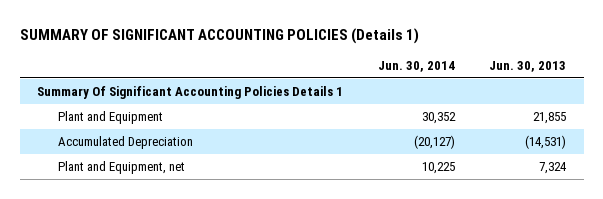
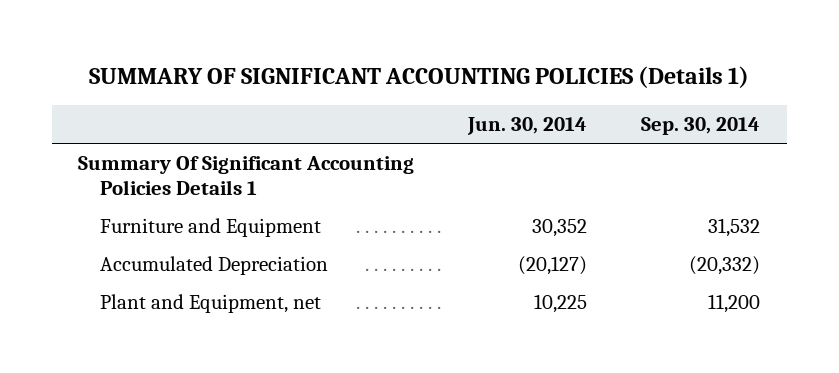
- | Jun. 30, 2014 | Jun. 30, 2013
+ | Jun. 30, 2014 | Sep. 30, 2014
- Plant and Equipment | 30,352 | 21,855
+ Furniture and Equipment | 30,352 | 31,532

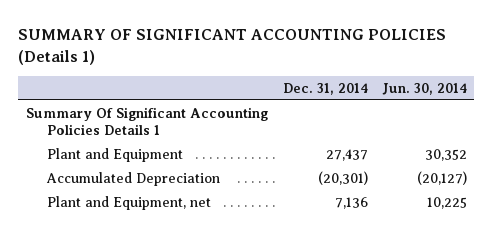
- | Jun. 30, 2014 | Sep. 30, 2014
+ | Dec. 31, 2014 | Jun. 30, 2014
- Furniture and Equipment | 30,352 | 31,532
+ Plant and Equipment | 27,437 | 30,352

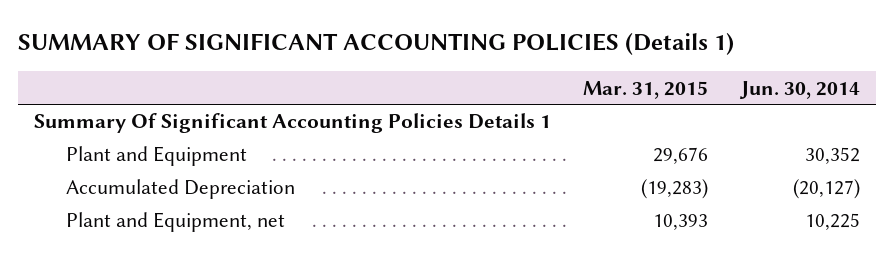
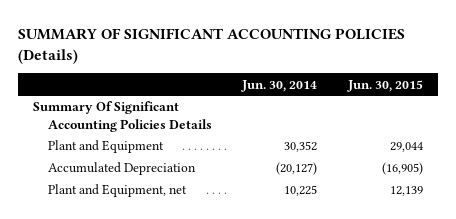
- SUMMARY OF SIGNIFICANT ACCOUNTING POLICIES (Details 1)
+ SUMMARY OF SIGNIFICANT ACCOUNTING POLICIES (Details)
- | Mar. 31, 2015 | Jun. 30, 2014
+ | Jun. 30, 2014 | Jun. 30, 2015
- Summary Of Significant Accounting Policies Details 1
+ Summary Of Significant Accounting Policies Details

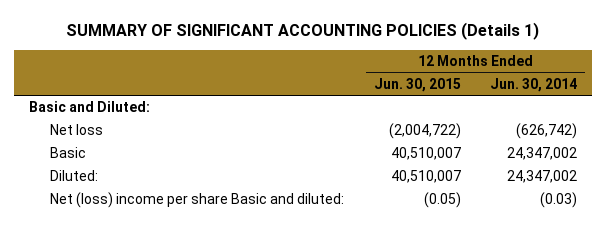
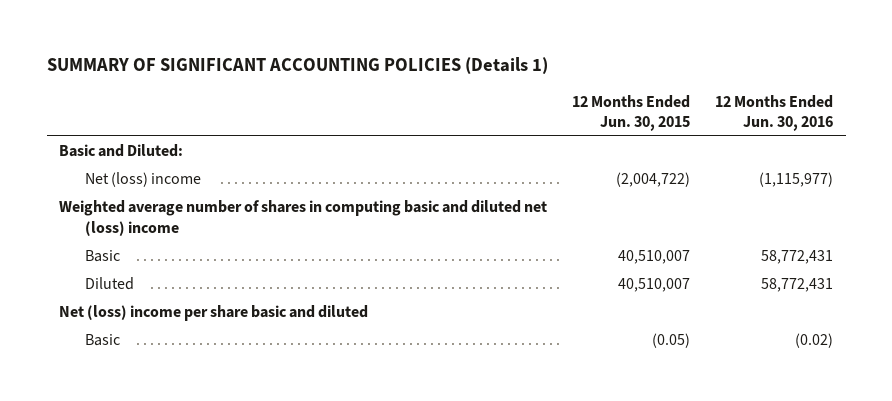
- | 12 Months Ended Jun. 30, 2015 | 12 Months Ended Jun. 30, 2014
+ | 12 Months Ended Jun. 30, 2015 | 12 Months Ended Jun. 30, 2016
- Net loss | (2,004,722) | (626,742)
+ Net (loss) income | (2,004,722) | (1,115,977)
+ Weighted average number of shares in computing basic and diluted net (loss) income
- Diluted: | 40,510,007 | 24,347,002
- Net (loss) income per share Basic and diluted: | (0.05) | (0.03)
+ Diluted | 40,510,007 | 58,772,431
+ Net (loss) income per share basic and diluted
+ Basic | (0.05) | (0.02)

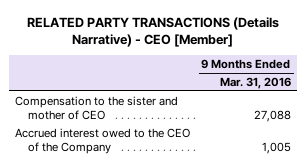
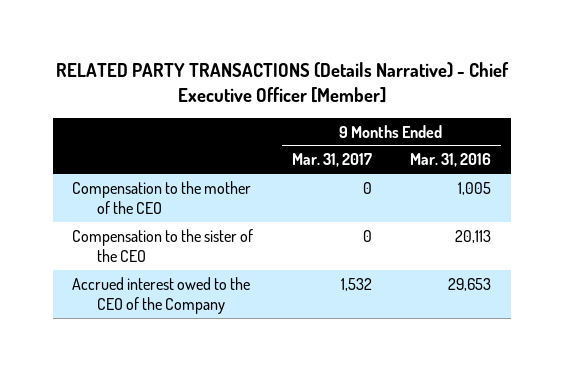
- RELATED PARTY TRANSACTIONS (Details Narrative) - CEO [Member]
+ RELATED PARTY TRANSACTIONS (Details Narrative) - Chief Executive Officer [Member]
- | 9 Months Ended Mar. 31, 2016
+ | 9 Months Ended Mar. 31, 2017 | 9 Months Ended Mar. 31, 2016
- Compensation to the sister and mother of CEO | 27,088
- Accrued interest owed to the CEO of the Company | 1,005
+ Compensation to the mother of the CEO | 0 | 1,005
+ Compensation to the sister of the CEO | 0 | 20,113
+ Accrued interest owed to the CEO of the Company | 1,532 | 29,653

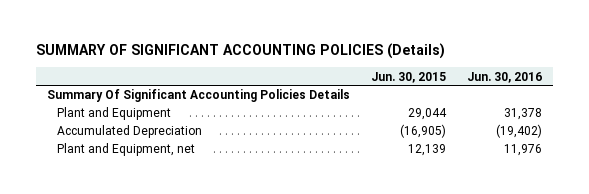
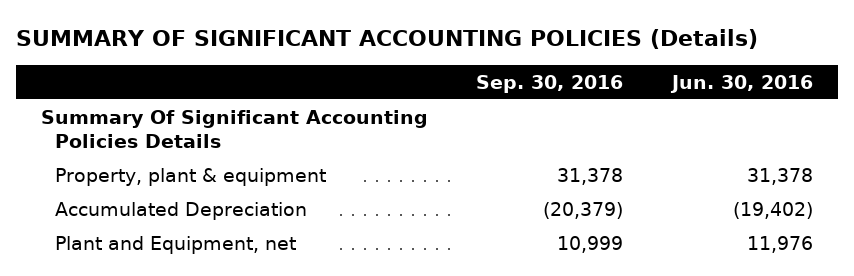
- | Jun. 30, 2015 | Jun. 30, 2016
+ | Sep. 30, 2016 | Jun. 30, 2016
- Plant and Equipment | 29,044 | 31,378
+ Property, plant & equipment | 31,378 | 31,378

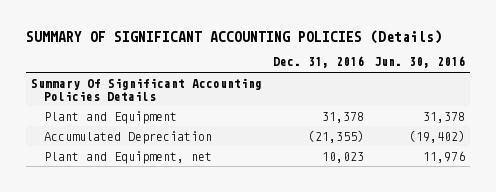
- | Sep. 30, 2016 | Jun. 30, 2016
+ | Dec. 31, 2016 | Jun. 30, 2016
- Property, plant & equipment | 31,378 | 31,378
+ Plant and Equipment | 31,378 | 31,378

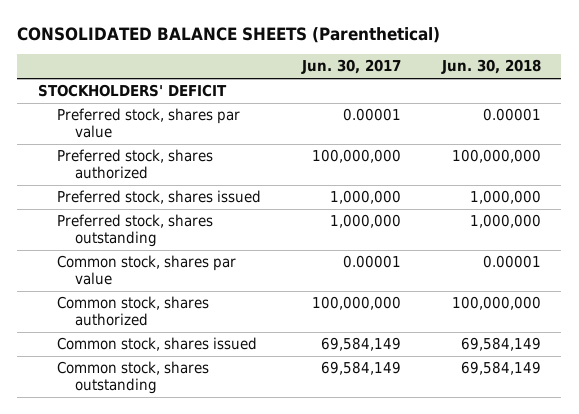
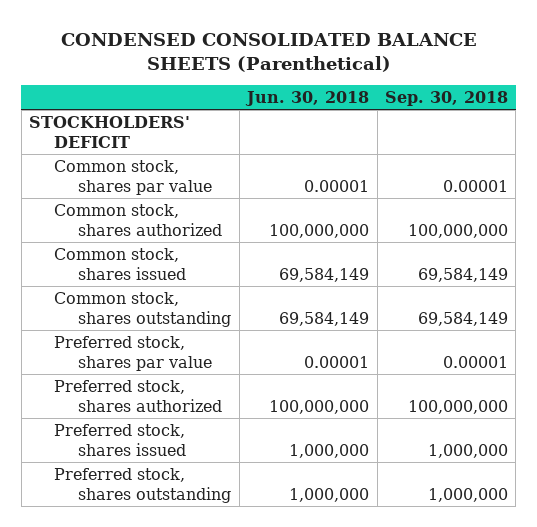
- CONSOLIDATED BALANCE SHEETS (Parenthetical)
+ CONDENSED CONSOLIDATED BALANCE SHEETS (Parenthetical)
- | Jun. 30, 2017 | Jun. 30, 2018
+ | Jun. 30, 2018 | Sep. 30, 2018
moved down: Preferred stock, shares par value | 0.00001 | 0.00001
moved down: Preferred stock, shares authorized | 100,000,000 | 100,000,000
moved down: Preferred stock, shares issued | 1,000,000 | 1,000,000
moved down: Preferred stock, shares outstanding | 1,000,000 | 1,000,000

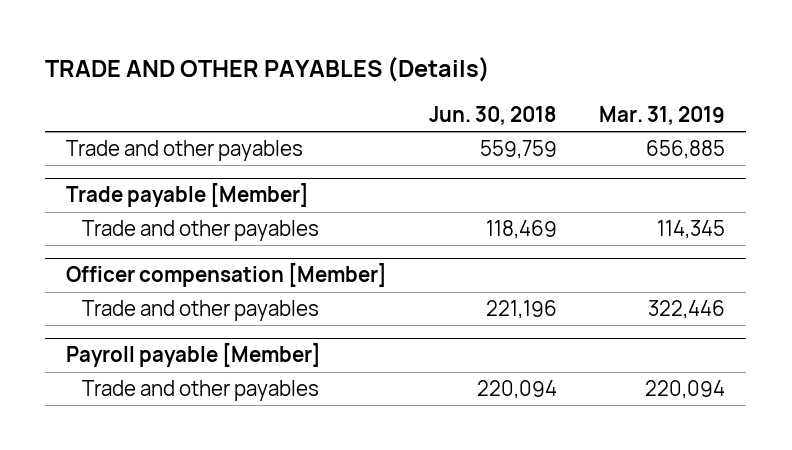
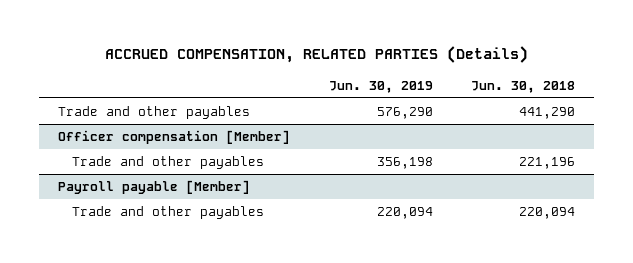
- TRADE AND OTHER PAYABLES (Details)
+ ACCRUED COMPENSATION, RELATED PARTIES (Details)
- | Jun. 30, 2018 | Mar. 31, 2019
+ | Jun. 30, 2019 | Jun. 30, 2018
- Trade and other payables | 559,759 | 656,885
- Trade payable [Member]
- Trade and other payables | 118,469 | 114,345
+ Trade and other payables | 576,290 | 441,290

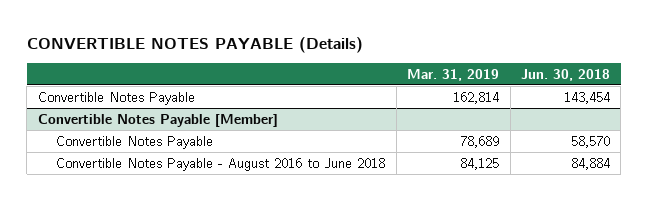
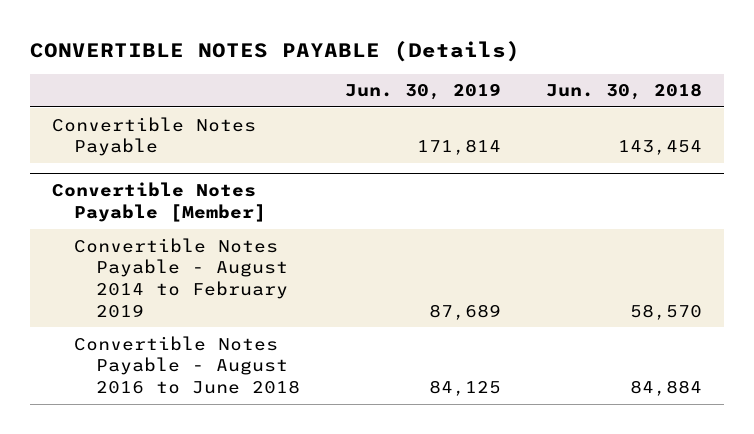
- | Mar. 31, 2019 | Jun. 30, 2018
+ | Jun. 30, 2019 | Jun. 30, 2018
@ Convertible Notes Payable [Member]
- Convertible Notes Payable | 78,689 | 58,570
+ Convertible Notes Payable - August 2014 to February 2019 | 87,689 | 58,570

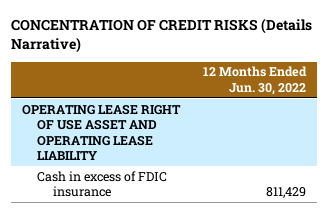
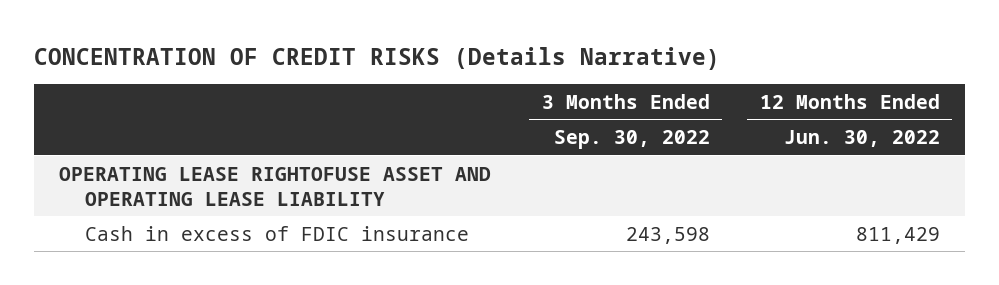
- | 12 Months Ended Jun. 30, 2022
+ | 3 Months Ended Sep. 30, 2022 | 12 Months Ended Jun. 30, 2022
- OPERATING LEASE RIGHT OF USE ASSET AND OPERATING LEASE LIABILITY
+ OPERATING LEASE RIGHTOFUSE ASSET AND OPERATING LEASE LIABILITY

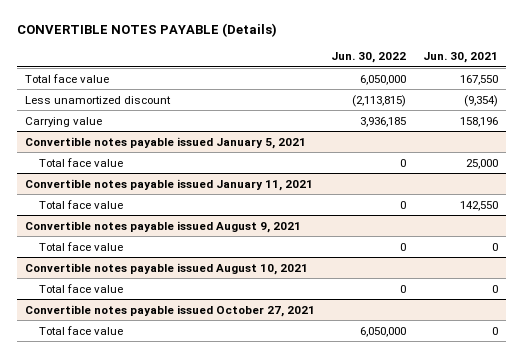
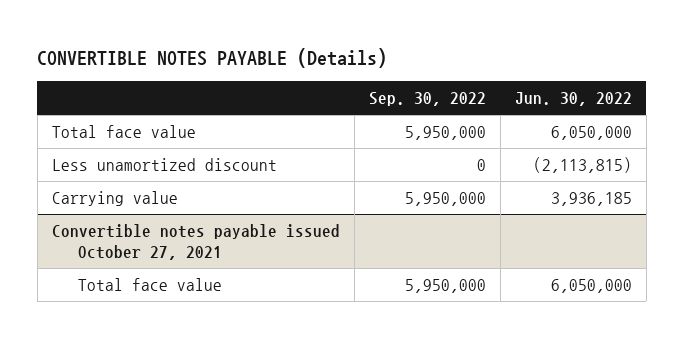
- | Jun. 30, 2022 | Jun. 30, 2021
+ | Sep. 30, 2022 | Jun. 30, 2022
- Convertible notes payable issued January 5, 2021
- Total face value | 0 | 25,000
- Convertible notes payable issued January 11, 2021
- Total face value | 0 | 142,550
- Convertible notes payable issued August 9, 2021
- Total face value | 0 | 0
- Convertible notes payable issued August 10, 2021
- Total face value | 0 | 0

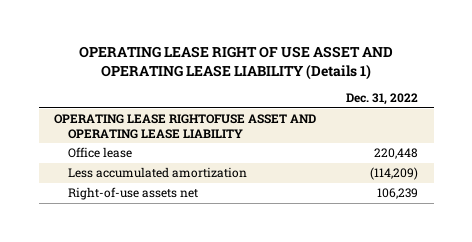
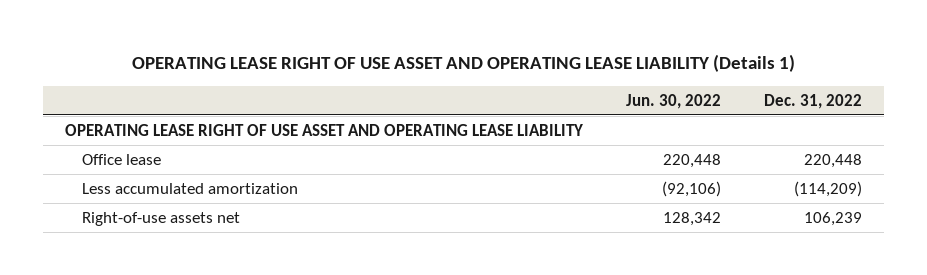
- | Dec. 31, 2022
+ | Jun. 30, 2022 | Dec. 31, 2022
- OPERATING LEASE RIGHTOFUSE ASSET AND OPERATING LEASE LIABILITY
+ OPERATING LEASE RIGHT OF USE ASSET AND OPERATING LEASE LIABILITY

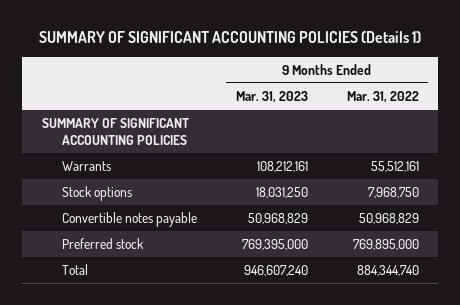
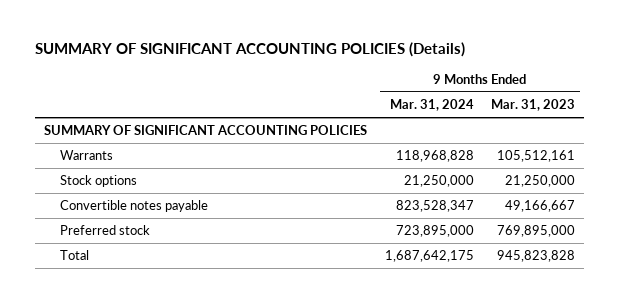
- SUMMARY OF SIGNIFICANT ACCOUNTING POLICIES (Details 1)
+ SUMMARY OF SIGNIFICANT ACCOUNTING POLICIES (Details)
- | 9 Months Ended Mar. 31, 2023 | 9 Months Ended Mar. 31, 2022
+ | 9 Months Ended Mar. 31, 2024 | 9 Months Ended Mar. 31, 2023
- Warrants | 108,212,161 | 55,512,161
- Stock options | 18,031,250 | 7,968,750
- Convertible notes payable | 50,968,829 | 50,968,829
- Preferred stock | 769,395,000 | 769,895,000
- Total | 946,607,240 | 884,344,740
+ Warrants | 118,968,828 | 105,512,161
+ Stock options | 21,250,000 | 21,250,000
+ Convertible notes payable | 823,528,347 | 49,166,667
+ Preferred stock | 723,895,000 | 769,895,000
+ Total | 1,687,642,175 | 945,823,828

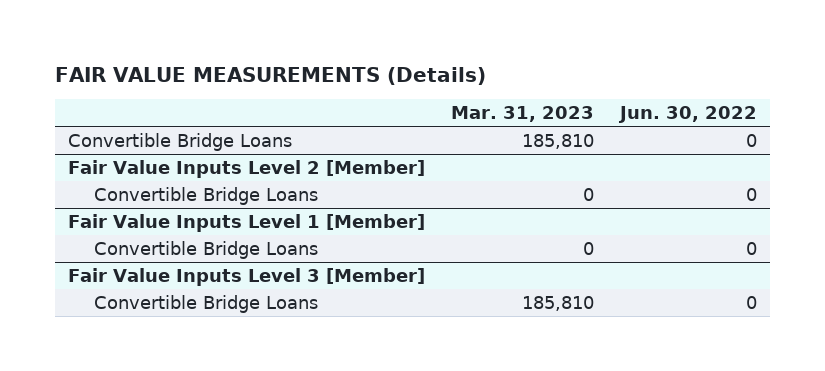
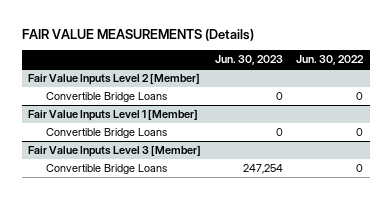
- | Mar. 31, 2023 | Jun. 30, 2022
+ | Jun. 30, 2023 | Jun. 30, 2022
- Convertible Bridge Loans | 185,810 | 0

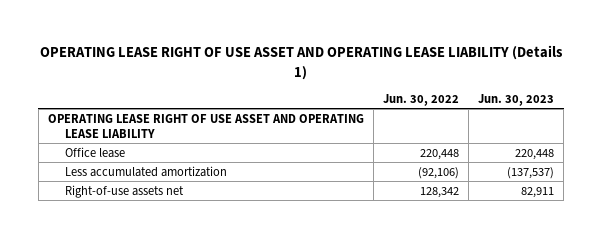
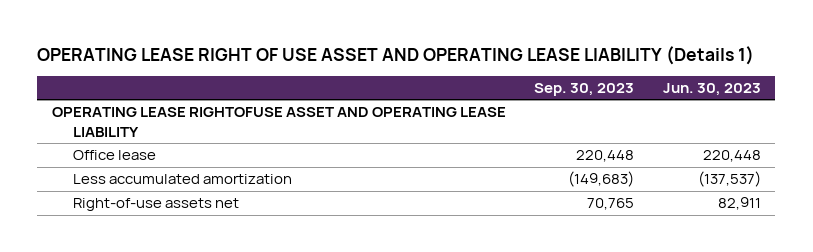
- | Jun. 30, 2022 | Jun. 30, 2023
+ | Sep. 30, 2023 | Jun. 30, 2023
- OPERATING LEASE RIGHT OF USE ASSET AND OPERATING LEASE LIABILITY
+ OPERATING LEASE RIGHTOFUSE ASSET AND OPERATING LEASE LIABILITY

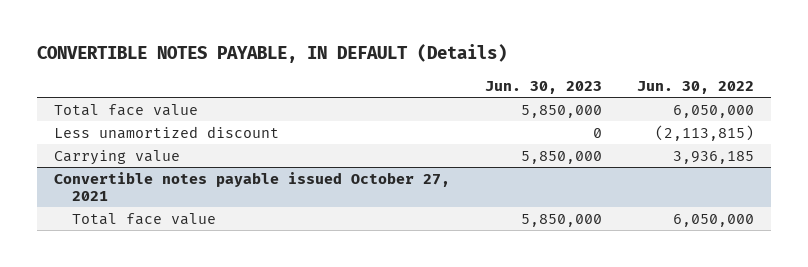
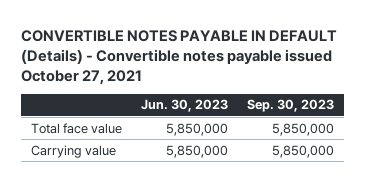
- CONVERTIBLE NOTES PAYABLE, IN DEFAULT (Details)
+ CONVERTIBLE NOTES PAYABLE IN DEFAULT (Details) - Convertible notes payable issued October 27, 2021
- | Jun. 30, 2023 | Jun. 30, 2022
+ | Jun. 30, 2023 | Sep. 30, 2023
- Less unamortized discount | 0 | (2,113,815)
- Convertible notes payable issued October 27, 2021
- Total face value | 5,850,000 | 6,050,000

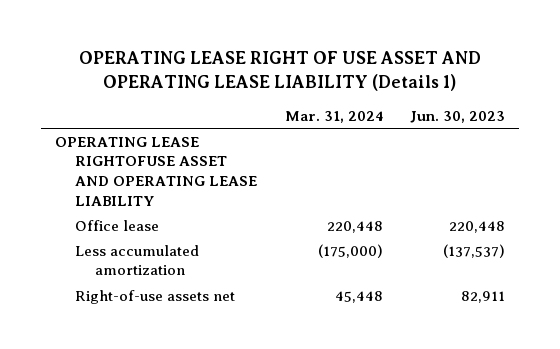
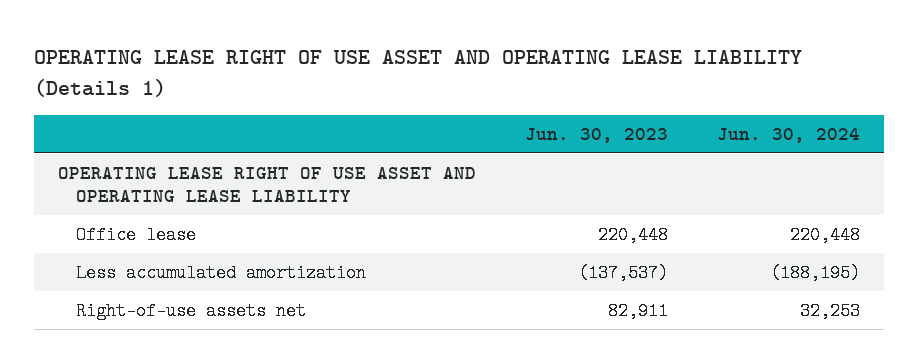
- | Mar. 31, 2024 | Jun. 30, 2023
+ | Jun. 30, 2023 | Jun. 30, 2024
- OPERATING LEASE RIGHTOFUSE ASSET AND OPERATING LEASE LIABILITY
+ OPERATING LEASE RIGHT OF USE ASSET AND OPERATING LEASE LIABILITY

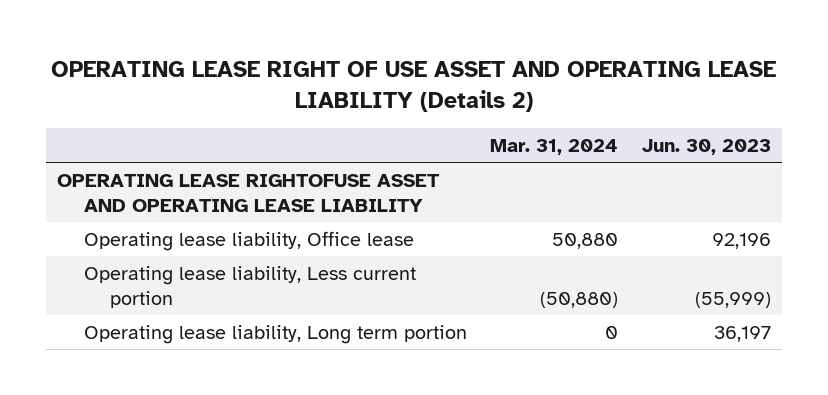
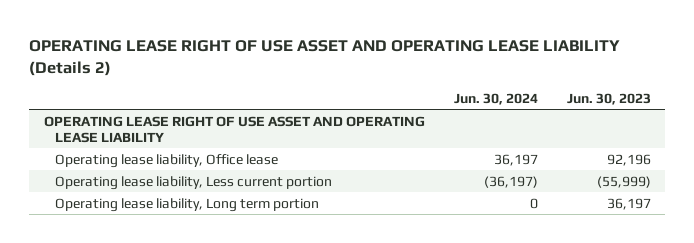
- | Mar. 31, 2024 | Jun. 30, 2023
+ | Jun. 30, 2024 | Jun. 30, 2023
- OPERATING LEASE RIGHTOFUSE ASSET AND OPERATING LEASE LIABILITY
+ OPERATING LEASE RIGHT OF USE ASSET AND OPERATING LEASE LIABILITY

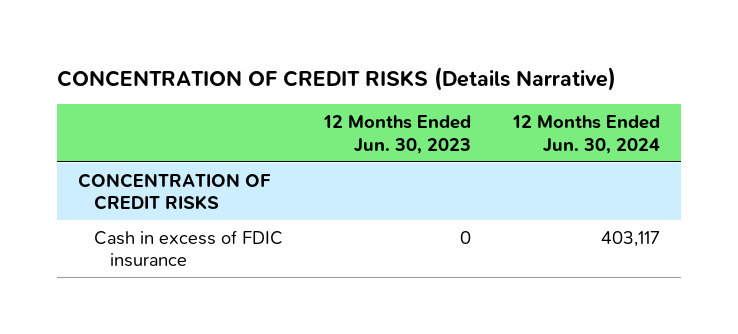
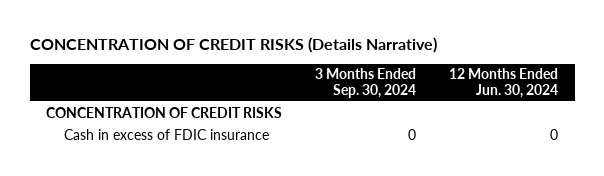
- | 12 Months Ended Jun. 30, 2023 | 12 Months Ended Jun. 30, 2024
+ | 3 Months Ended Sep. 30, 2024 | 12 Months Ended Jun. 30, 2024
- Cash in excess of FDIC insurance | 0 | 403,117
+ Cash in excess of FDIC insurance | 0 | 0

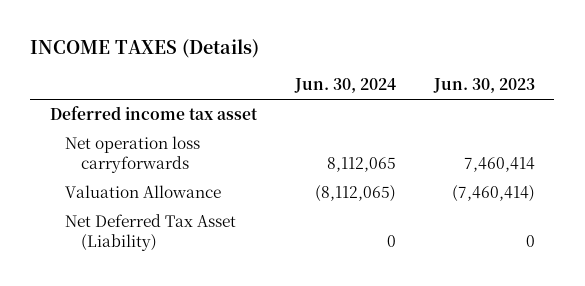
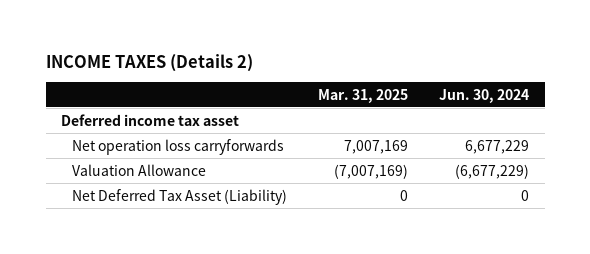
- INCOME TAXES (Details)
+ INCOME TAXES (Details 2)
- | Jun. 30, 2024 | Jun. 30, 2023
+ | Mar. 31, 2025 | Jun. 30, 2024
- Net operation loss carryforwards | 8,112,065 | 7,460,414
- Valuation Allowance | (8,112,065) | (7,460,414)
+ Net operation loss carryforwards | 7,007,169 | 6,677,229
+ Valuation Allowance | (7,007,169) | (6,677,229)

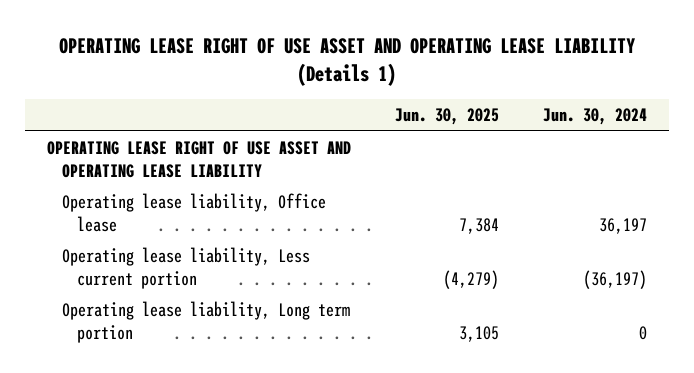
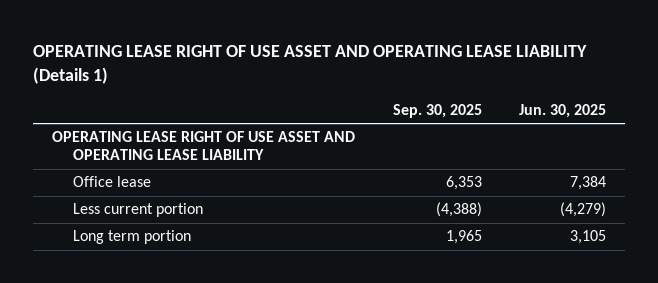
- | Jun. 30, 2025 | Jun. 30, 2024
+ | Sep. 30, 2025 | Jun. 30, 2025
- Operating lease liability, Office lease | 7,384 | 36,197
- Operating lease liability, Less current portion | (4,279) | (36,197)
- Operating lease liability, Long term portion | 3,105 | 0
+ Office lease | 6,353 | 7,384
+ Less current portion | (4,388) | (4,279)
+ Long term portion | 1,965 | 3,105

